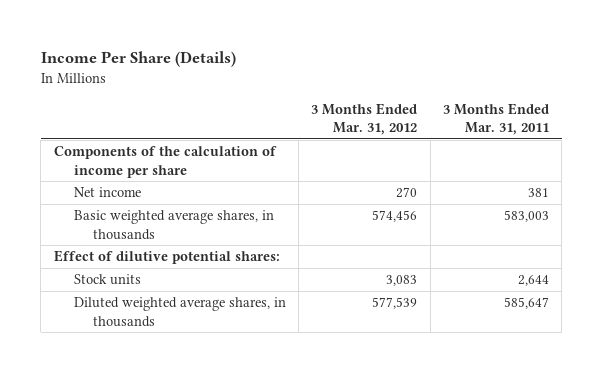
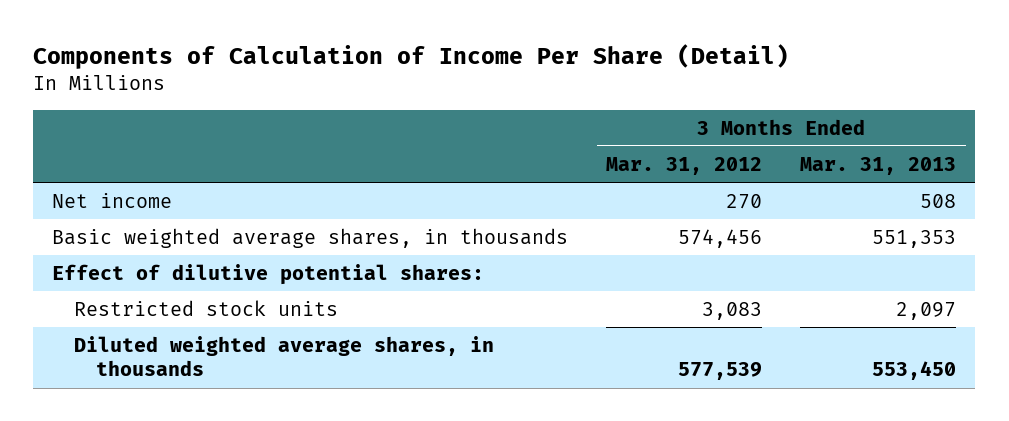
- Income Per Share (Details)
+ Components of Calculation of Income Per Share (Detail)
- | 3 Months Ended Mar. 31, 2012 | 3 Months Ended Mar. 31, 2011
+ | 3 Months Ended Mar. 31, 2012 | 3 Months Ended Mar. 31, 2013
- Components of the calculation of income per share
- Stock units | 3,083 | 2,644
+ Restricted stock units | 3,083 | 2,097

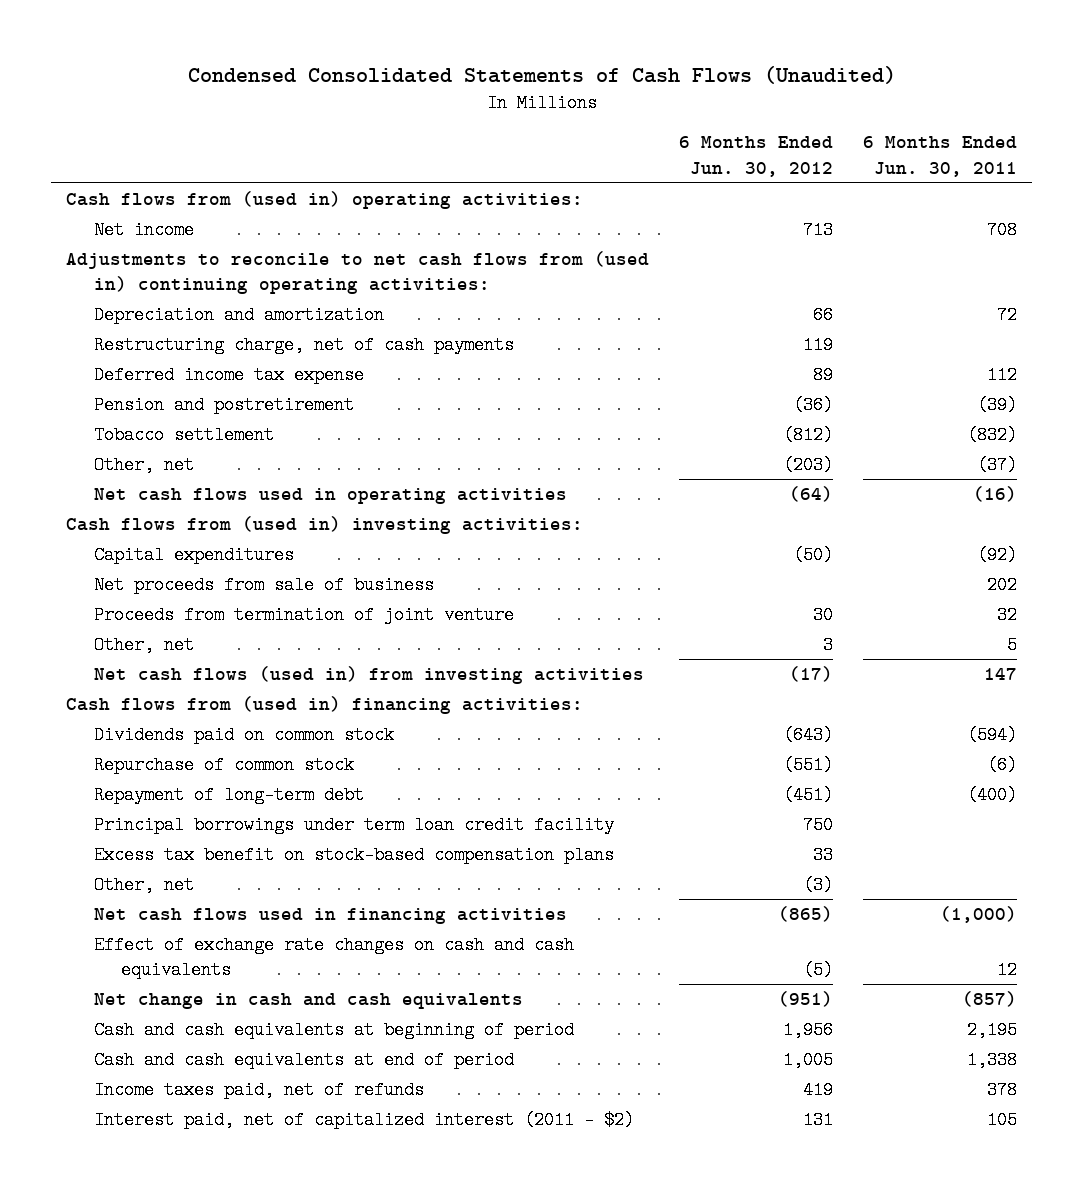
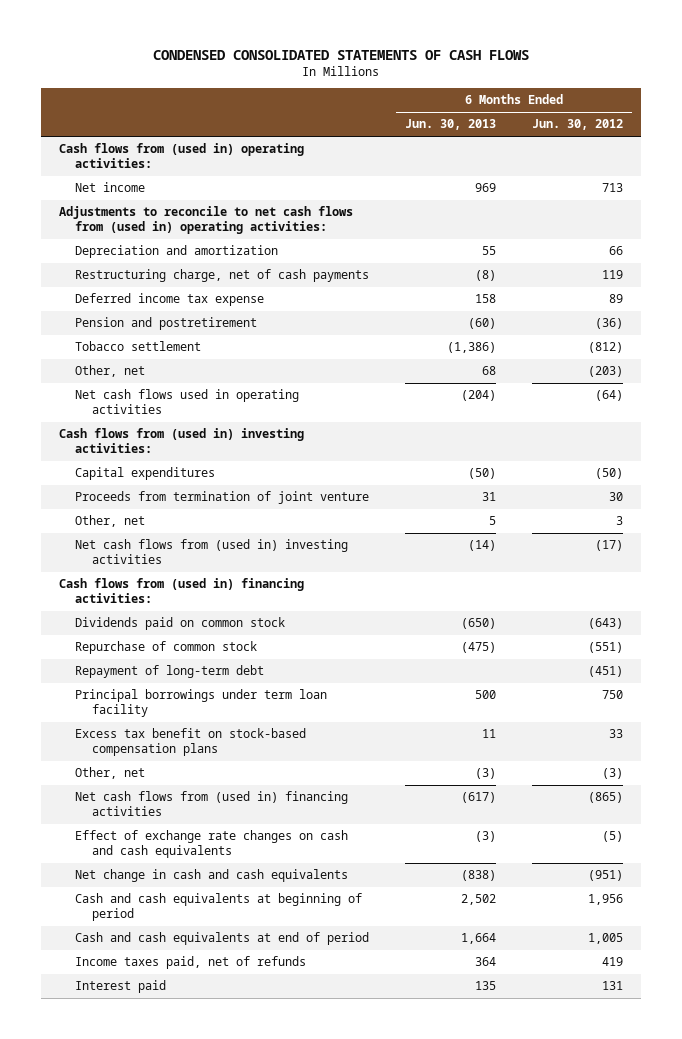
- Condensed Consolidated Statements of Cash Flows (Unaudited)
+ CONDENSED CONSOLIDATED STATEMENTS OF CASH FLOWS
- | 6 Months Ended Jun. 30, 2012 | 6 Months Ended Jun. 30, 2011
+ | 6 Months Ended Jun. 30, 2013 | 6 Months Ended Jun. 30, 2012
- Adjustments to reconcile to net cash flows from (used in) continuing operating activities:
+ Adjustments to reconcile to net cash flows from (used in) operating activities:
- Net proceeds from sale of business | | 202
- Net cash flows (used in) from investing activities | (17) | 147
+ Net cash flows from (used in) investing activities | (14) | (17)
- Principal borrowings under term loan credit facility | 750 |
+ Principal borrowings under term loan facility | 500 | 750
- Net cash flows used in financing activities | (865) | (1,000)
+ Net cash flows from (used in) financing activities | (617) | (865)
- Interest paid, net of capitalized interest (2011 - $2) | 131 | 105
+ Interest paid | 135 | 131

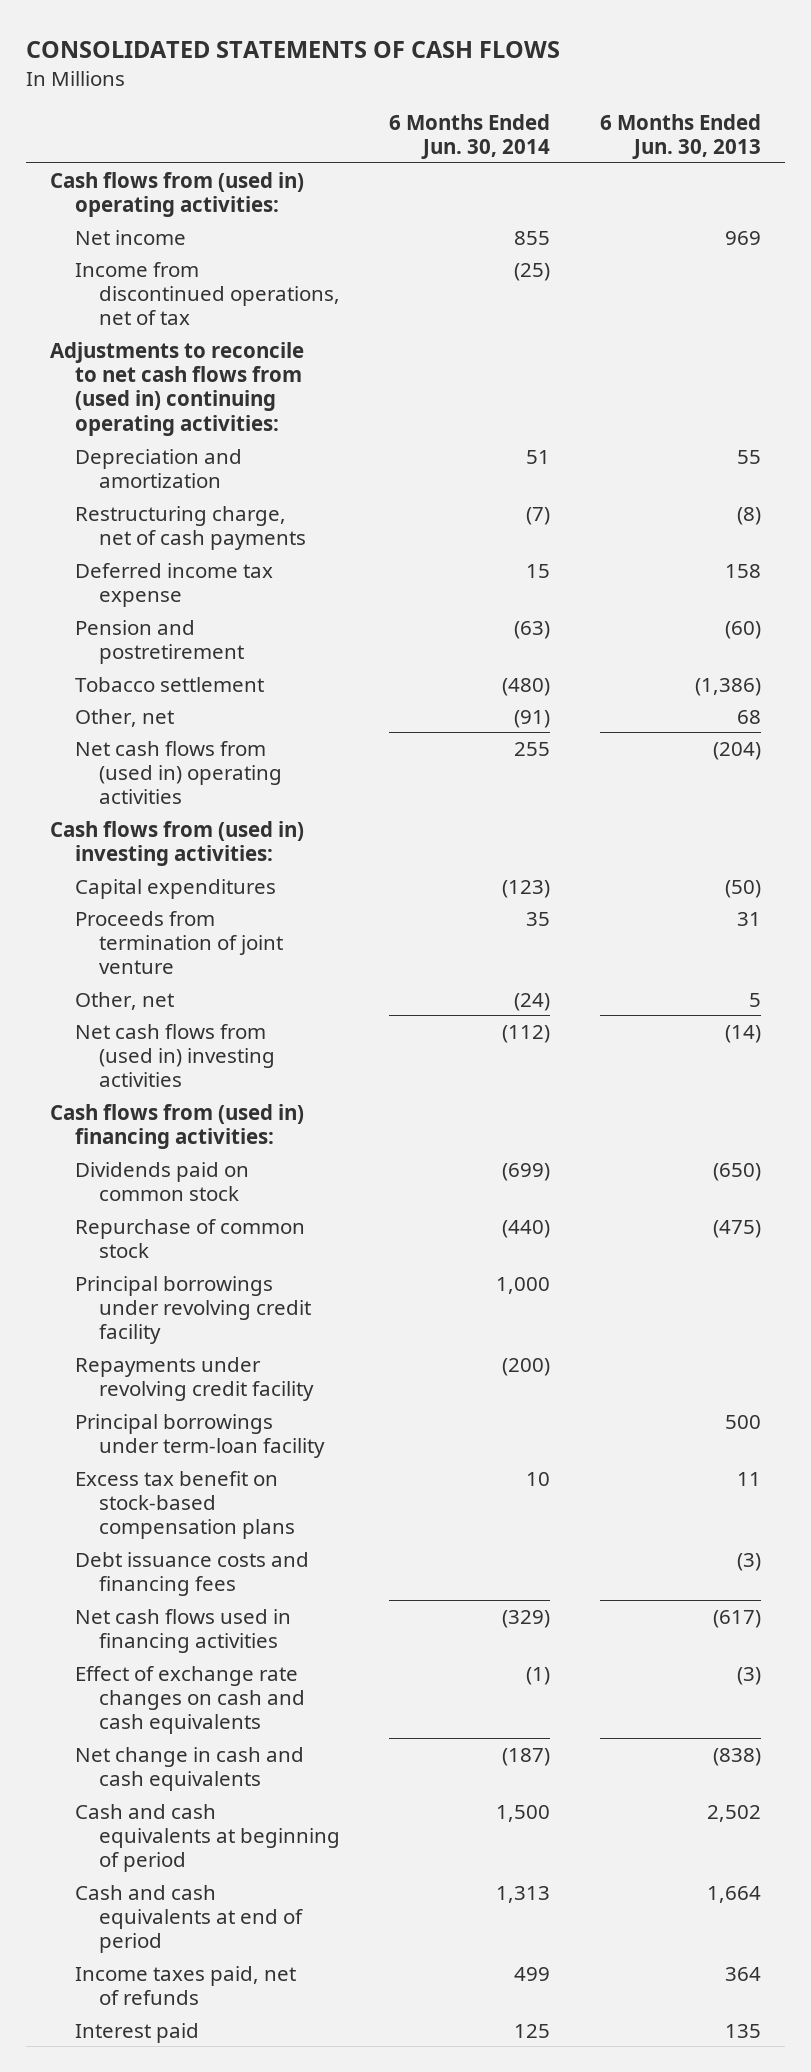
- CONDENSED CONSOLIDATED STATEMENTS OF CASH FLOWS
+ CONSOLIDATED STATEMENTS OF CASH FLOWS
- | 6 Months Ended Jun. 30, 2013 | 6 Months Ended Jun. 30, 2012
+ | 6 Months Ended Jun. 30, 2014 | 6 Months Ended Jun. 30, 2013
- Adjustments to reconcile to net cash flows from (used in) operating activities:
+ Income from discontinued operations, net of tax | (25) |
+ Adjustments to reconcile to net cash flows from (used in) continuing operating activities:
- Net cash flows used in operating activities | (204) | (64)
+ Net cash flows from (used in) operating activities | 255 | (204)
- Repayment of long-term debt | | (451)
- Principal borrowings under term loan facility | 500 | 750
+ Principal borrowings under revolving credit facility | 1,000 |
+ Repayments under revolving credit facility | (200) |
+ Principal borrowings under term-loan facility | | 500
- Other, net | (3) | (3)
- Net cash flows from (used in) financing activities | (617) | (865)
+ Debt issuance costs and financing fees | | (3)
+ Net cash flows used in financing activities | (329) | (617)

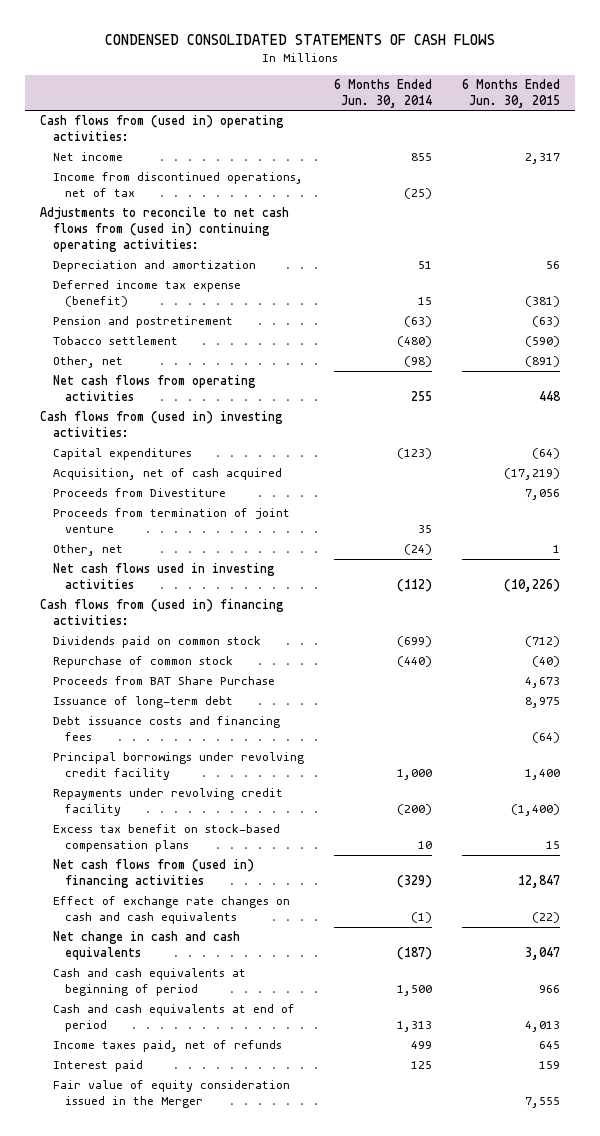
- CONSOLIDATED STATEMENTS OF CASH FLOWS
+ CONDENSED CONSOLIDATED STATEMENTS OF CASH FLOWS
- | 6 Months Ended Jun. 30, 2014 | 6 Months Ended Jun. 30, 2013
+ | 6 Months Ended Jun. 30, 2014 | 6 Months Ended Jun. 30, 2015
- Restructuring charge, net of cash payments | (7) | (8)
- Deferred income tax expense | 15 | 158
+ Deferred income tax expense (benefit) | 15 | (381)
- Other, net | (91) | 68
- Net cash flows from (used in) operating activities | 255 | (204)
+ Other, net | (98) | (891)
+ Net cash flows from operating activities | 255 | 448
+ Acquisition, net of cash acquired | | (17,219)
+ Proceeds from Divestiture | | 7,056
- Net cash flows from (used in) investing activities | (112) | (14)
+ Net cash flows used in investing activities | (112) | (10,226)
+ Proceeds from BAT Share Purchase | | 4,673
+ Issuance of long-term debt | | 8,975
moved up: Debt issuance costs and financing fees | | (64)
- Principal borrowings under term-loan facility | | 500
- Net cash flows used in financing activities | (329) | (617)
+ Net cash flows from (used in) financing activities | (329) | 12,847
+ Fair value of equity consideration issued in the Merger | | 7,555

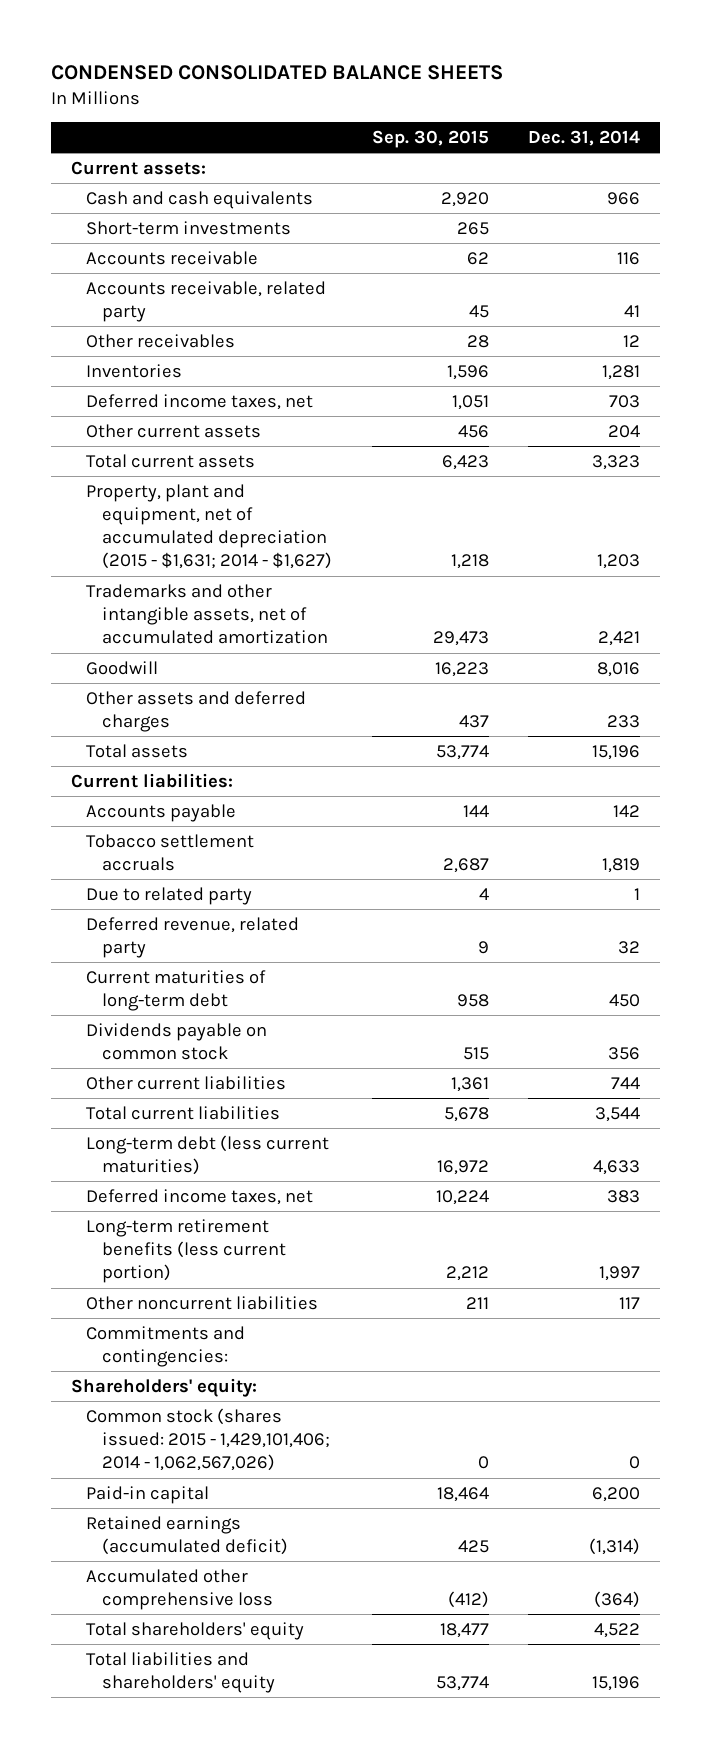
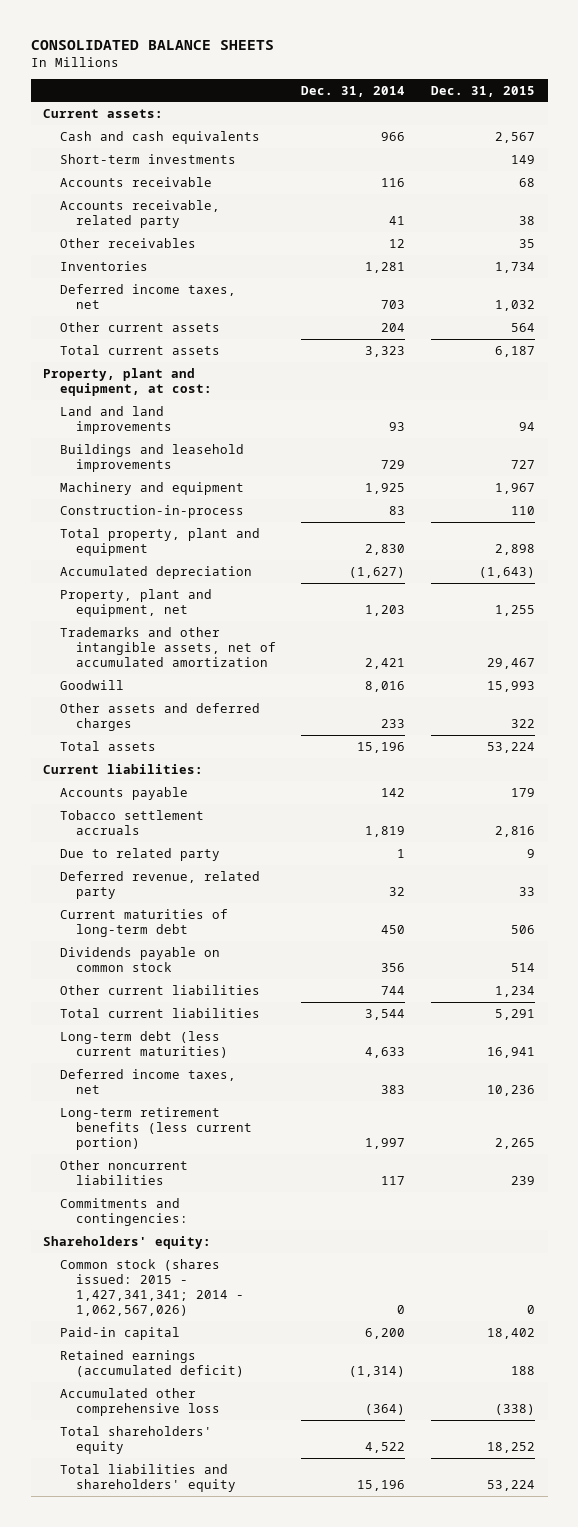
- CONDENSED CONSOLIDATED BALANCE SHEETS
+ CONSOLIDATED BALANCE SHEETS
- | Sep. 30, 2015 | Dec. 31, 2014
+ | Dec. 31, 2014 | Dec. 31, 2015
- Property, plant and equipment, net of accumulated depreciation (2015 - $1,631; 2014 - $1,627) | 1,218 | 1,203
+ Property, plant and equipment, at cost:
+ Land and land improvements | 93 | 94
+ Buildings and leasehold improvements | 729 | 727
+ Machinery and equipment | 1,925 | 1,967
+ Construction-in-process | 83 | 110
+ Total property, plant and equipment | 2,830 | 2,898
+ Accumulated depreciation | (1,627) | (1,643)
+ Property, plant and equipment, net | 1,203 | 1,255
- Common stock (shares issued: 2015 - 1,429,101,406; 2014 - 1,062,567,026) | 0 | 0
+ Common stock (shares issued: 2015 - 1,427,341,341; 2014 - 1,062,567,026) | 0 | 0

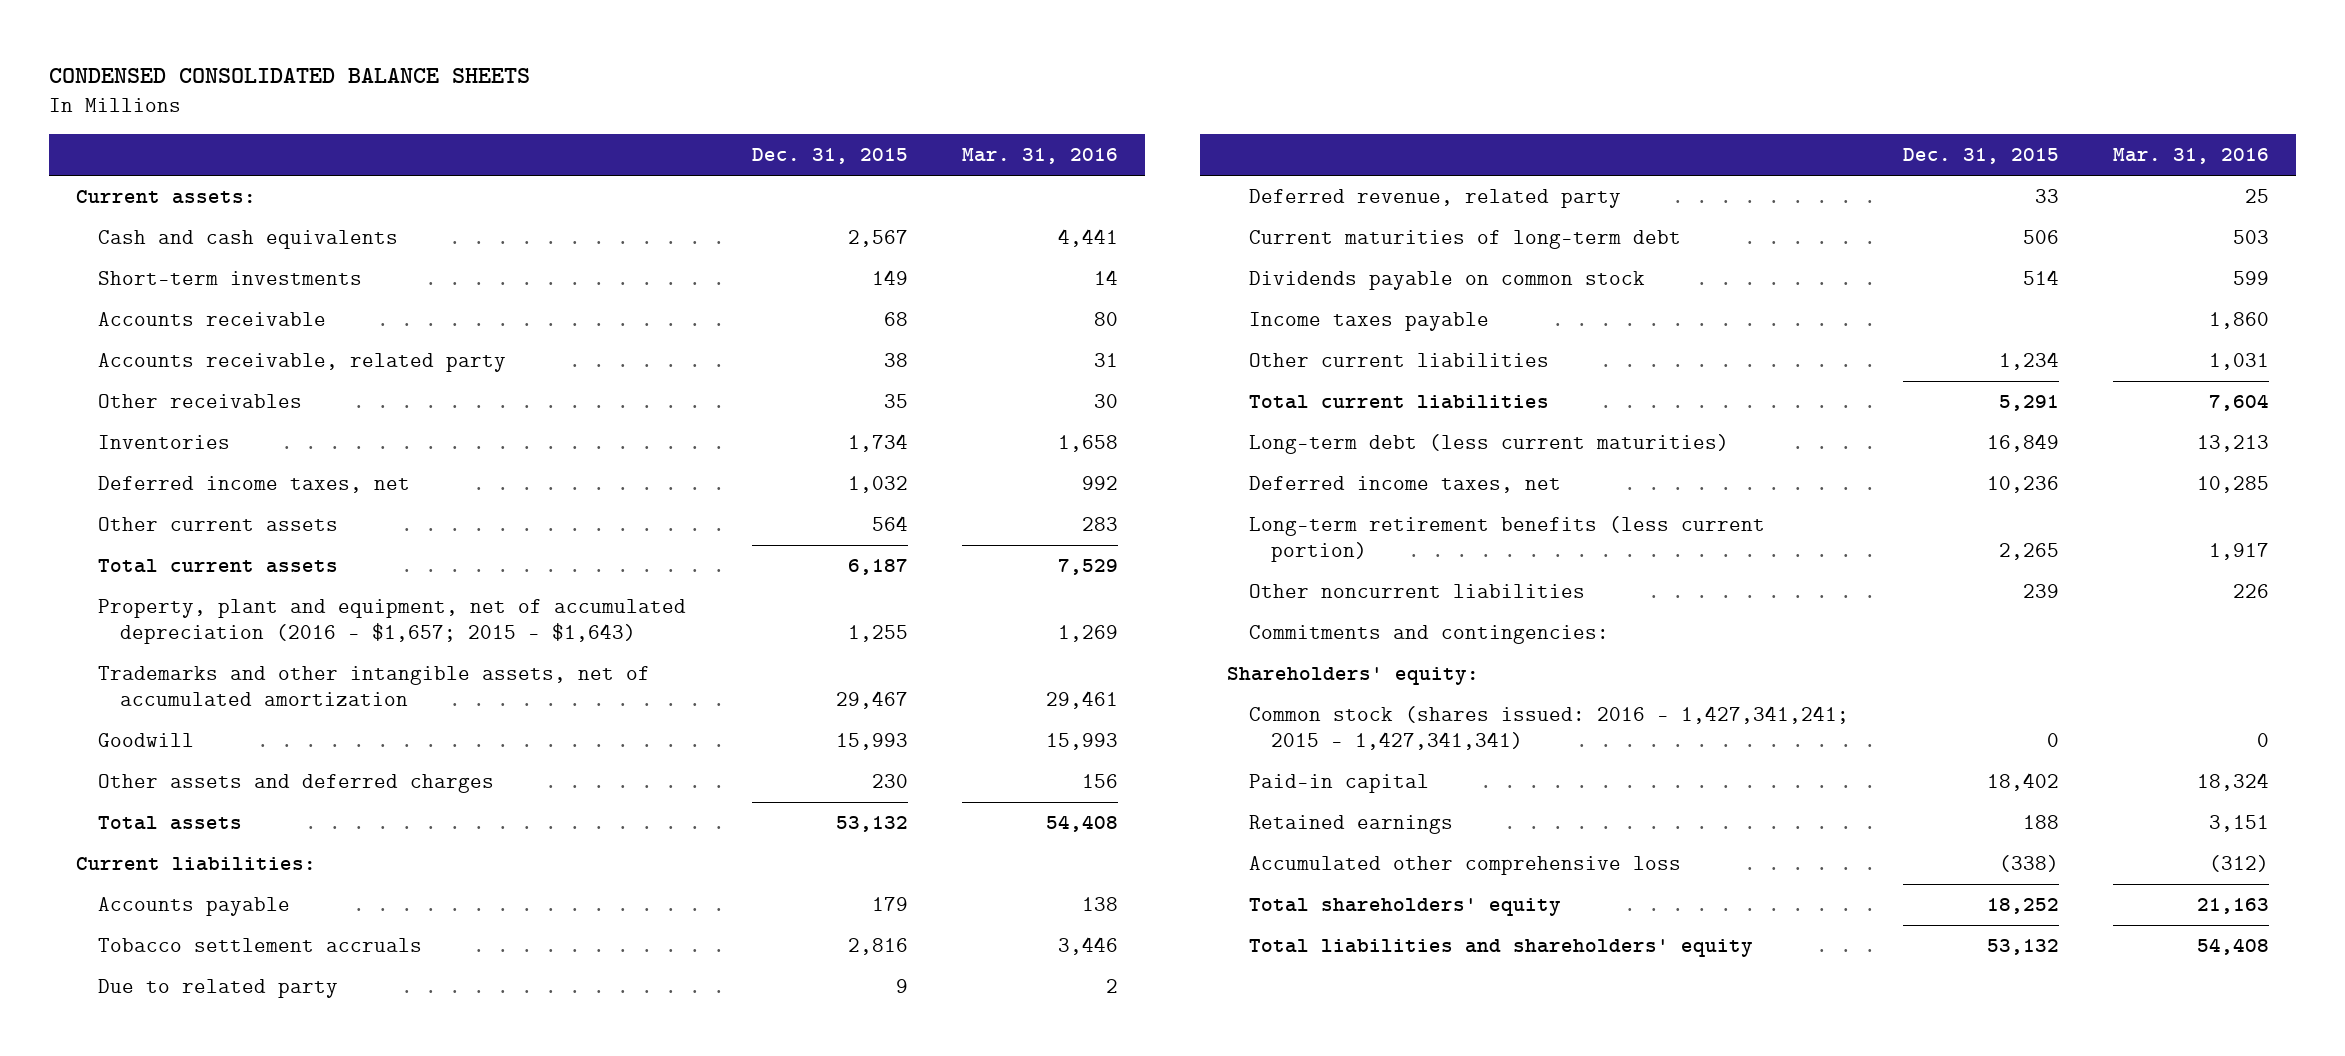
- CONSOLIDATED BALANCE SHEETS
+ CONDENSED CONSOLIDATED BALANCE SHEETS
- | Dec. 31, 2014 | Dec. 31, 2015
+ | Dec. 31, 2015 | Mar. 31, 2016
- Property, plant and equipment, at cost:
- Land and land improvements | 93 | 94
- Buildings and leasehold improvements | 729 | 727
- Machinery and equipment | 1,925 | 1,967
- Construction-in-process | 83 | 110
- Total property, plant and equipment | 2,830 | 2,898
- Accumulated depreciation | (1,627) | (1,643)
- Property, plant and equipment, net | 1,203 | 1,255
+ Property, plant and equipment, net of accumulated depreciation (2016 - $1,657; 2015 - $1,643) | 1,255 | 1,269
- Other assets and deferred charges | 233 | 322
- Total assets | 15,196 | 53,224
+ Other assets and deferred charges | 230 | 156
+ Total assets | 53,132 | 54,408
+ Income taxes payable | | 1,860
- Long-term debt (less current maturities) | 4,633 | 16,941
+ Long-term debt (less current maturities) | 16,849 | 13,213
- Common stock (shares issued: 2015 - 1,427,341,341; 2014 - 1,062,567,026) | 0 | 0
+ Common stock (shares issued: 2016 - 1,427,341,241; 2015 - 1,427,341,341) | 0 | 0
- Retained earnings (accumulated deficit) | (1,314) | 188
+ Retained earnings | 188 | 3,151
- Total liabilities and shareholders' equity | 15,196 | 53,224
+ Total liabilities and shareholders' equity | 53,132 | 54,408

